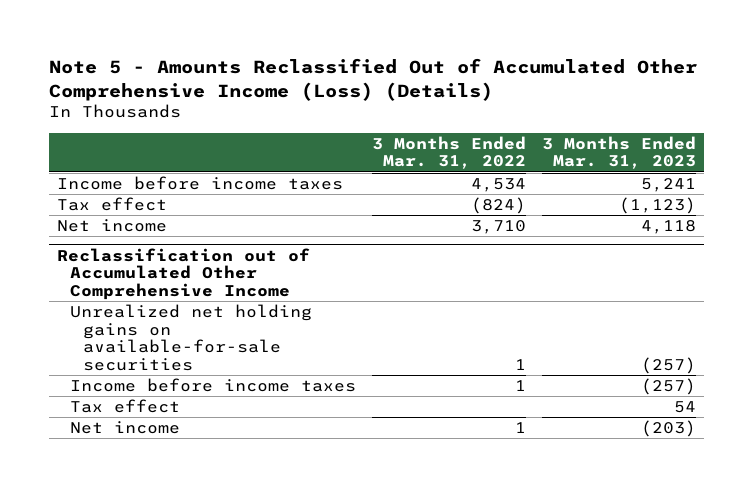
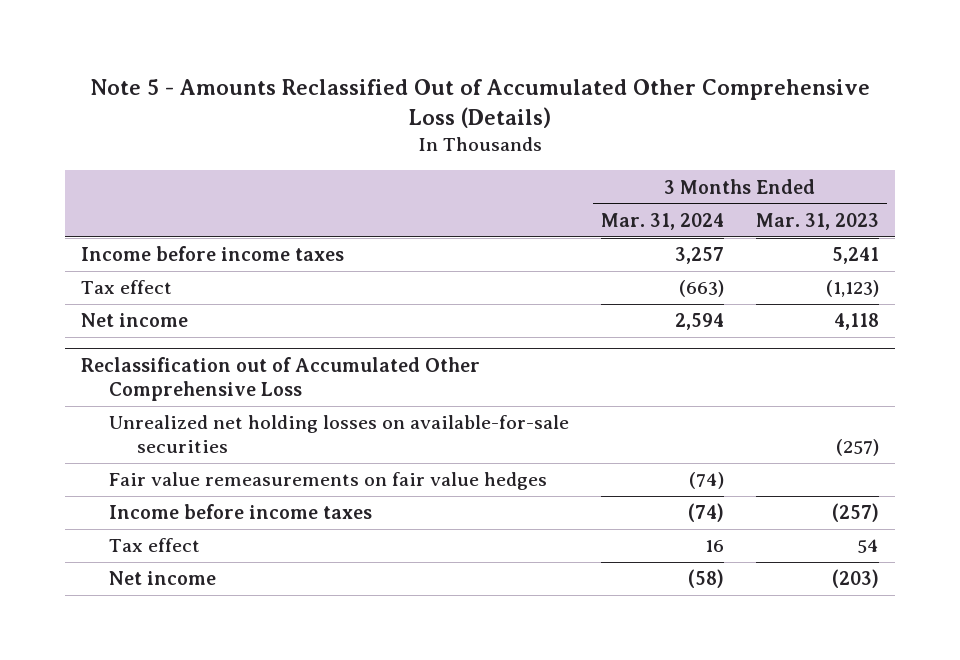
- Note 5 - Amounts Reclassified Out of Accumulated Other Comprehensive Income (Loss) (Details)
+ Note 5 - Amounts Reclassified Out of Accumulated Other Comprehensive Loss (Details)
- | 3 Months Ended Mar. 31, 2022 | 3 Months Ended Mar. 31, 2023
+ | 3 Months Ended Mar. 31, 2024 | 3 Months Ended Mar. 31, 2023
- Reclassification out of Accumulated Other Comprehensive Income
- Unrealized net holding gains on available-for-sale securities | 1 | (257)
+ Reclassification out of Accumulated Other Comprehensive Loss
+ Unrealized net holding losses on available-for-sale securities | | (257)
+ Fair value remeasurements on fair value hedges | (74) |

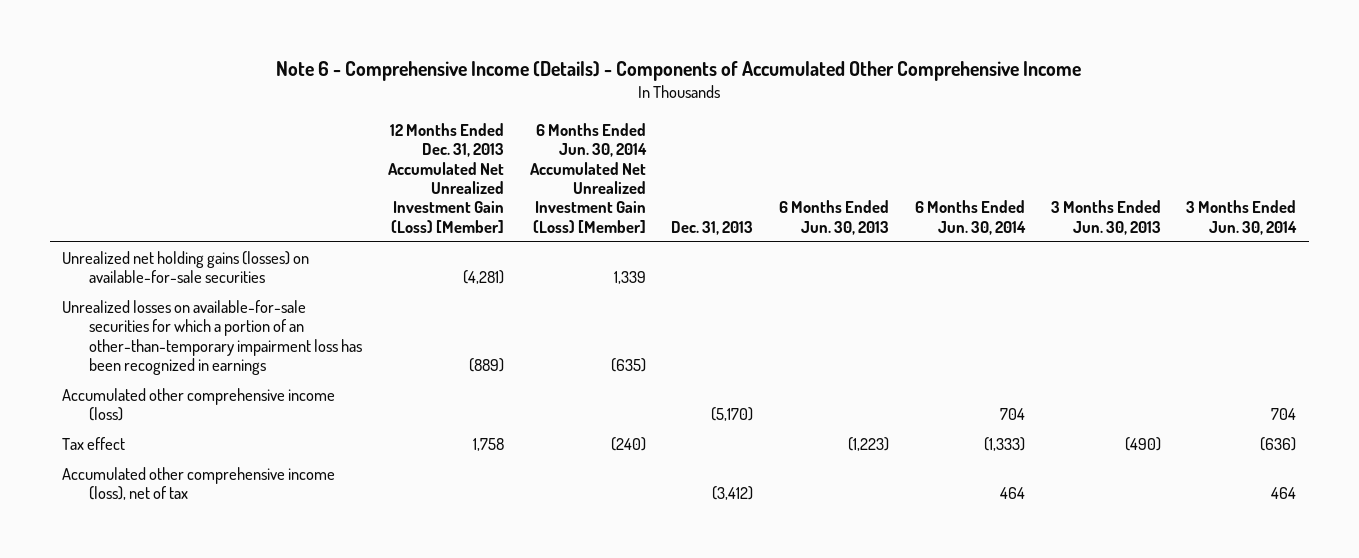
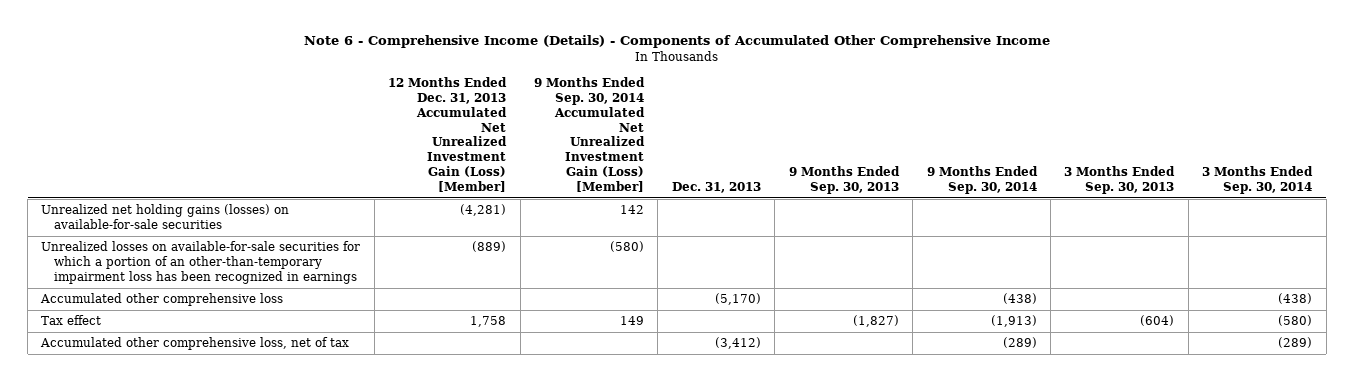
- | 12 Months Ended Dec. 31, 2013 Accumulated Net Unrealized Investment Gain (Loss) [Member] | 6 Months Ended Jun. 30, 2014 Accumulated Net Unrealized Investment Gain (Loss) [Member] | Dec. 31, 2013 | 6 Months Ended Jun. 30, 2013 | 6 Months Ended Jun. 30, 2014 | 3 Months Ended Jun. 30, 2013 | 3 Months Ended Jun. 30, 2014
+ | 12 Months Ended Dec. 31, 2013 Accumulated Net Unrealized Investment Gain (Loss) [Member] | 9 Months Ended Sep. 30, 2014 Accumulated Net Unrealized Investment Gain (Loss) [Member] | Dec. 31, 2013 | 9 Months Ended Sep. 30, 2013 | 9 Months Ended Sep. 30, 2014 | 3 Months Ended Sep. 30, 2013 | 3 Months Ended Sep. 30, 2014
- Accumulated other comprehensive income (loss) | | | (5,170) | | 704 | | 704
+ Accumulated other comprehensive loss | | | (5,170) | | (438) | | (438)
- Accumulated other comprehensive income (loss), net of tax | | | (3,412) | | 464 | | 464
+ Accumulated other comprehensive loss, net of tax | | | (3,412) | | (289) | | (289)

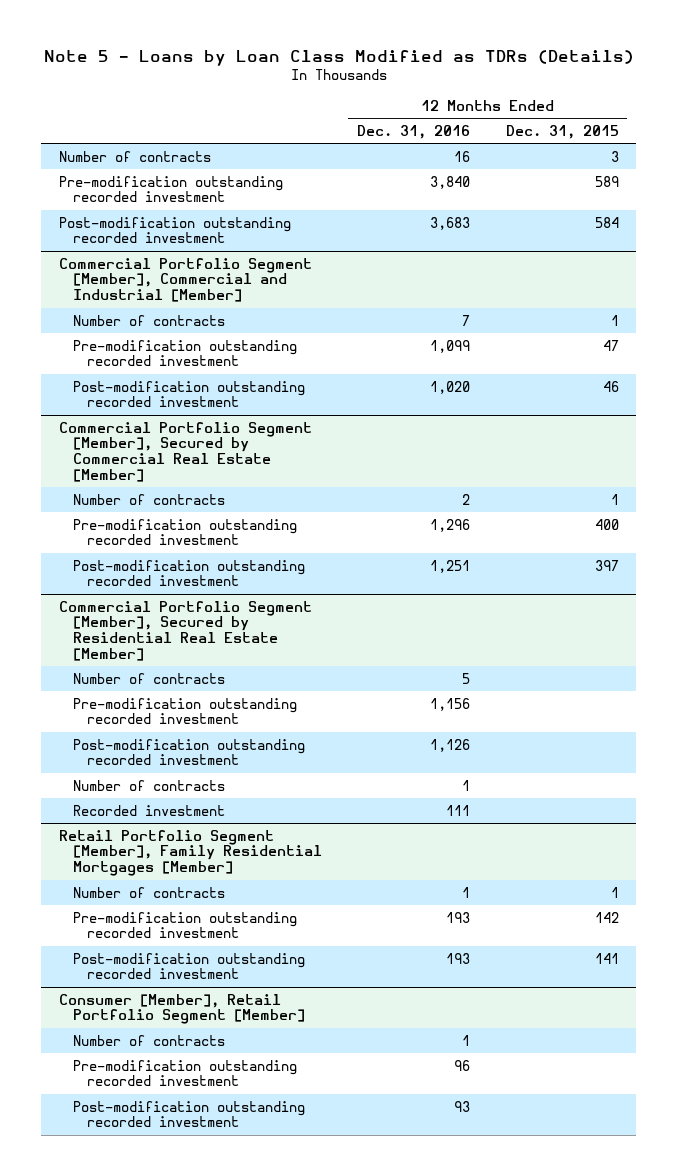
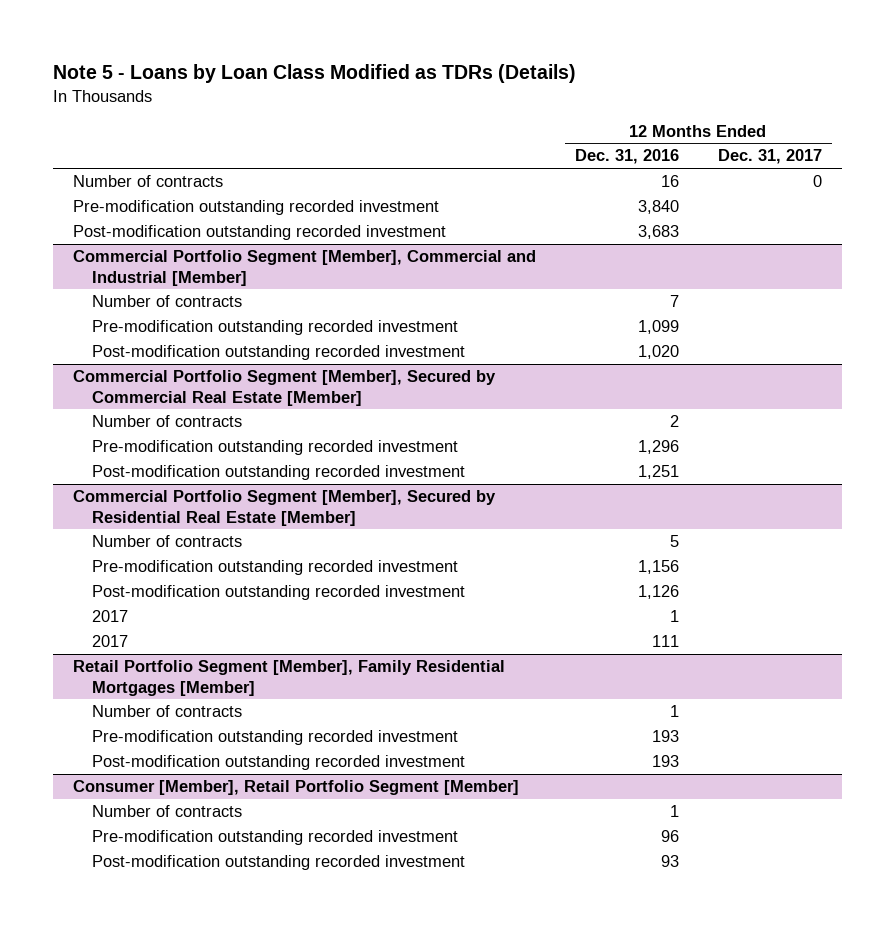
- | 12 Months Ended Dec. 31, 2016 | 12 Months Ended Dec. 31, 2015
+ | 12 Months Ended Dec. 31, 2016 | 12 Months Ended Dec. 31, 2017
@ Commercial Portfolio Segment [Member], Secured by Residential Real Estate [Member]
- Number of contracts | 1 |
- Recorded investment | 111 |
+ 2017 | 1 |
+ 2017 | 111 |

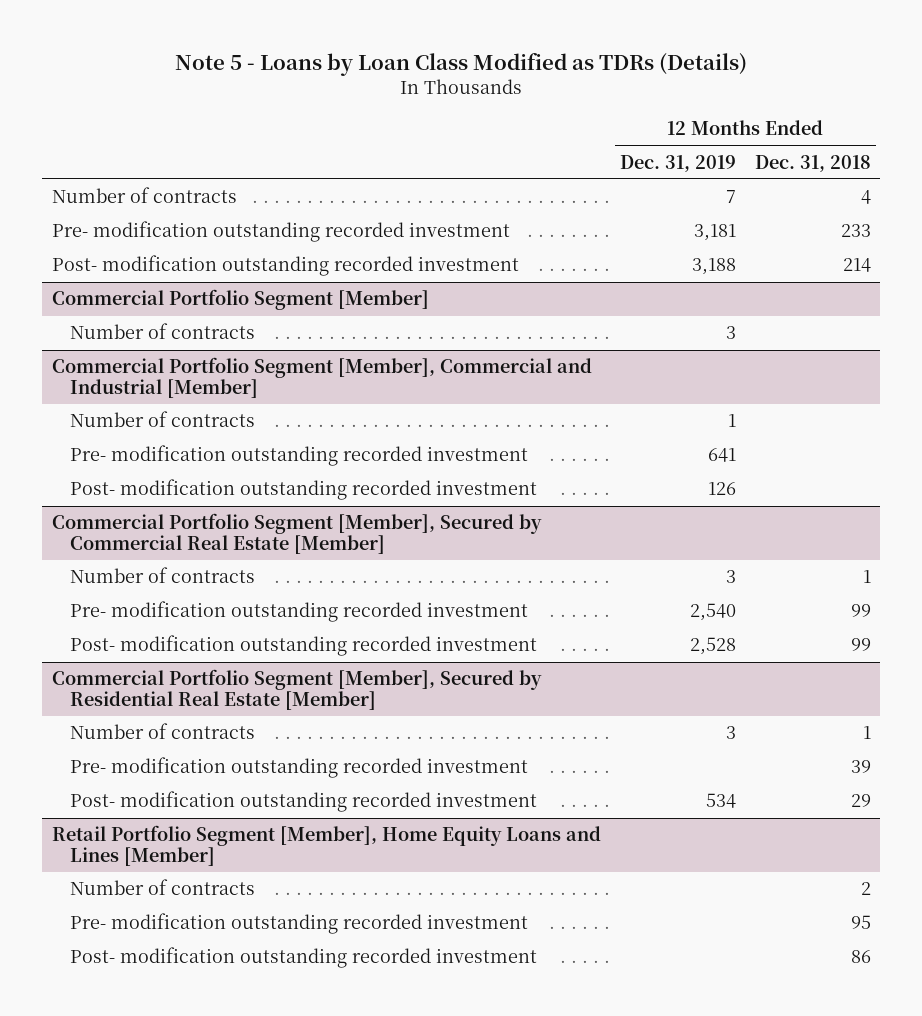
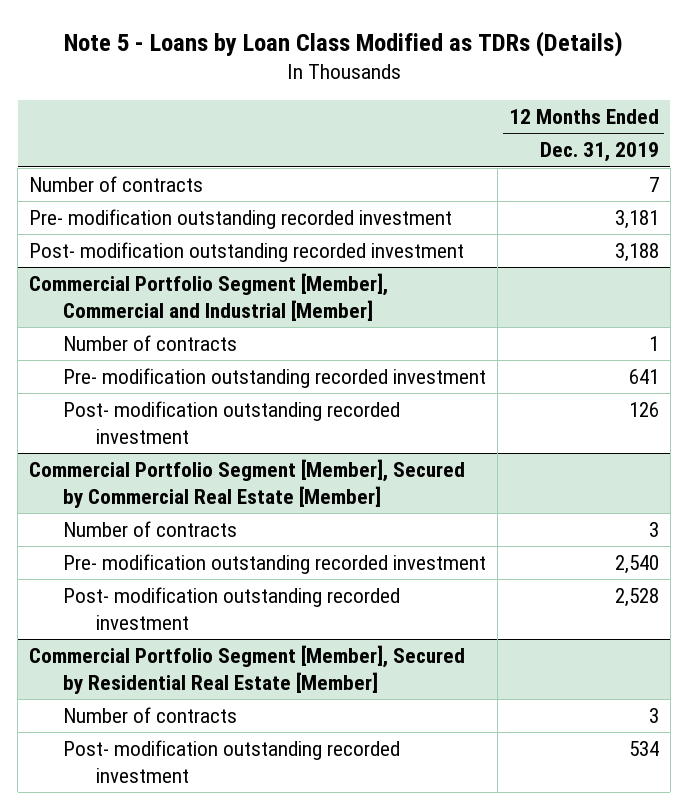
- | 12 Months Ended Dec. 31, 2019 | 12 Months Ended Dec. 31, 2018
+ | 12 Months Ended Dec. 31, 2019
- Commercial Portfolio Segment [Member]
- Number of contracts | 3 |
@ Commercial Portfolio Segment [Member], Secured by Residential Real Estate [Member]
- Pre- modification outstanding recorded investment | | 39
- Retail Portfolio Segment [Member], Home Equity Loans and Lines [Member]
- Number of contracts | | 2
- Pre- modification outstanding recorded investment | | 95
- Post- modification outstanding recorded investment | | 86

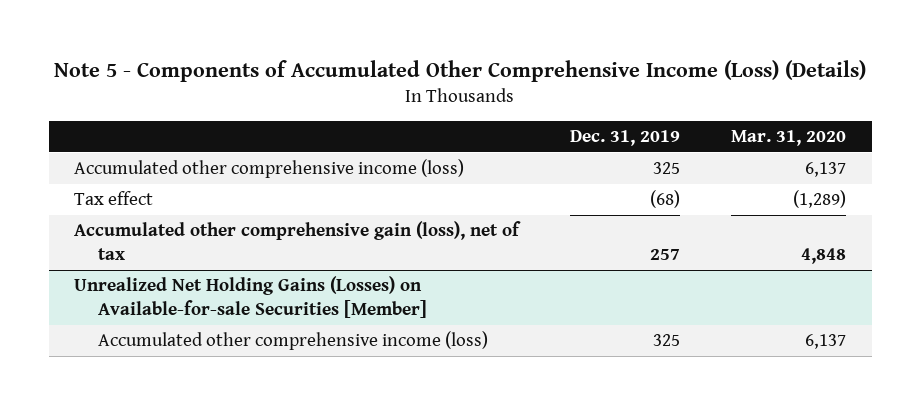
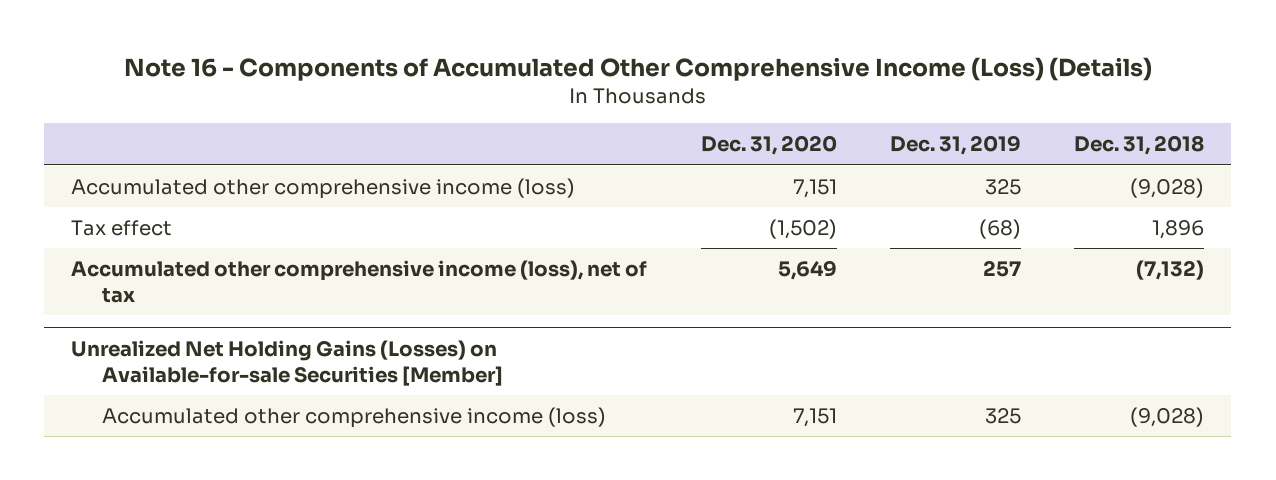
- Note 5 - Components of Accumulated Other Comprehensive Income (Loss) (Details)
+ Note 16 - Components of Accumulated Other Comprehensive Income (Loss) (Details)
- | Dec. 31, 2019 | Mar. 31, 2020
+ | Dec. 31, 2020 | Dec. 31, 2019 | Dec. 31, 2018
- Accumulated other comprehensive gain (loss), net of tax | 257 | 4,848
+ Accumulated other comprehensive income (loss), net of tax | 5,649 | 257 | (7,132)

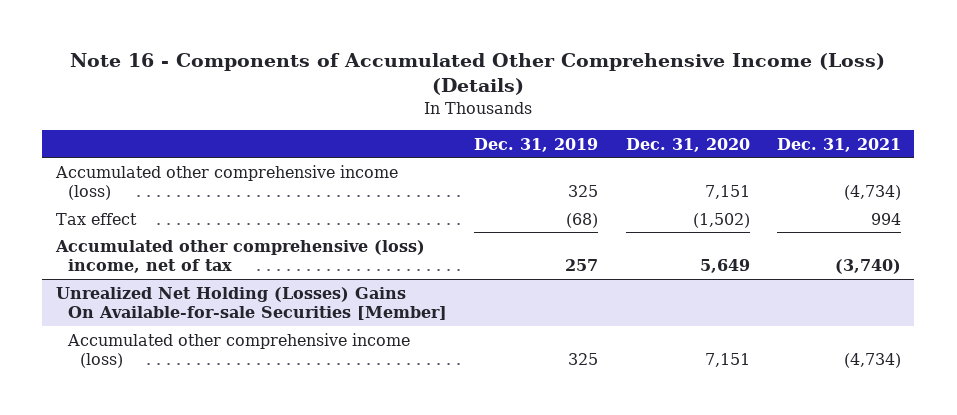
- | Dec. 31, 2020 | Dec. 31, 2019 | Dec. 31, 2018
+ | Dec. 31, 2019 | Dec. 31, 2020 | Dec. 31, 2021
- Accumulated other comprehensive income (loss), net of tax | 5,649 | 257 | (7,132)
- Unrealized Net Holding Gains (Losses) on Available-for-sale Securities [Member]
+ Accumulated other comprehensive (loss) income, net of tax | 257 | 5,649 | (3,740)
+ Unrealized Net Holding (Losses) Gains On Available-for-sale Securities [Member]

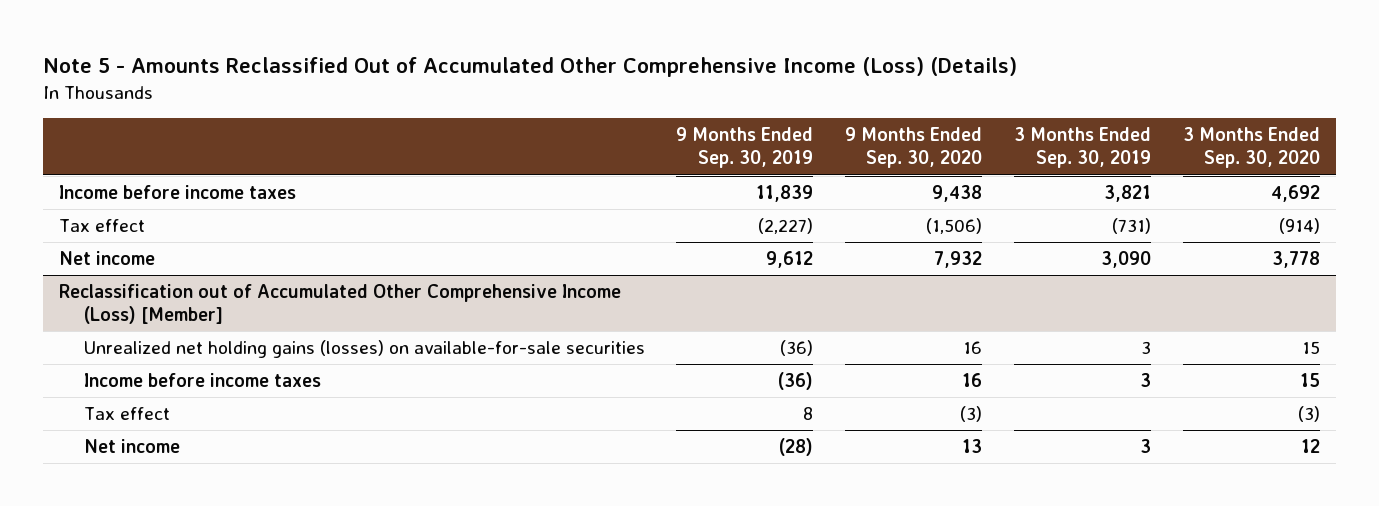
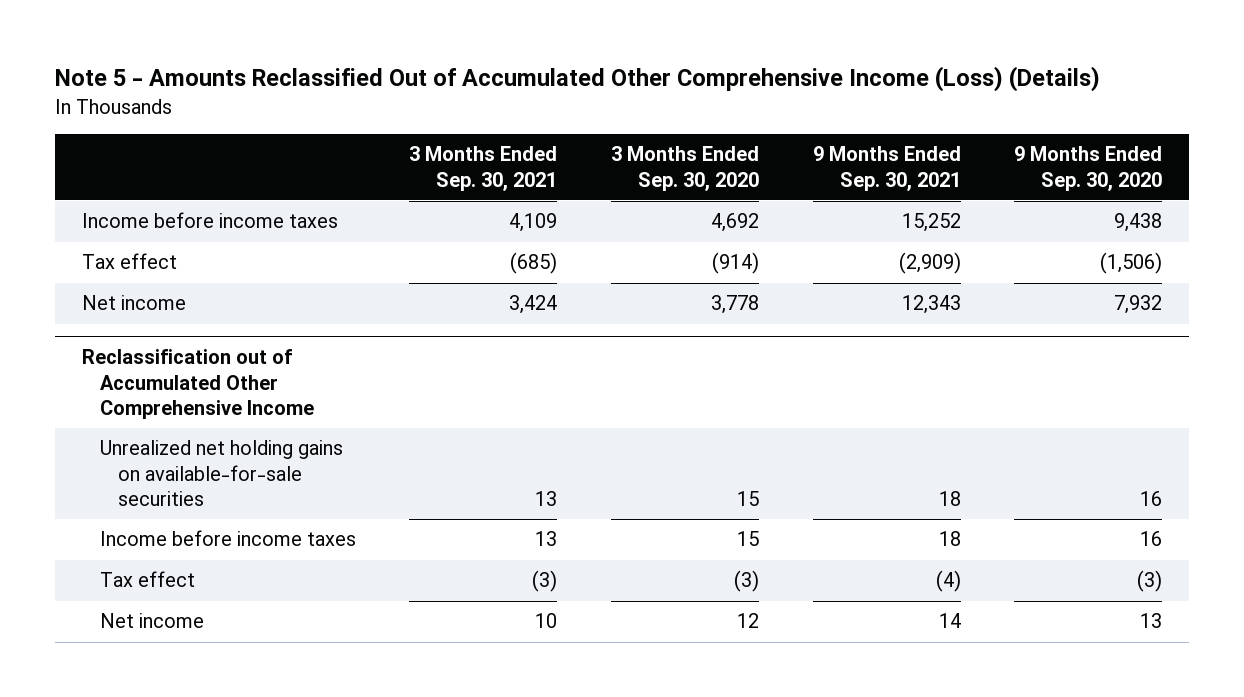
- | 9 Months Ended Sep. 30, 2019 | 9 Months Ended Sep. 30, 2020 | 3 Months Ended Sep. 30, 2019 | 3 Months Ended Sep. 30, 2020
+ | 3 Months Ended Sep. 30, 2021 | 3 Months Ended Sep. 30, 2020 | 9 Months Ended Sep. 30, 2021 | 9 Months Ended Sep. 30, 2020
- Reclassification out of Accumulated Other Comprehensive Income (Loss) [Member]
- Unrealized net holding gains (losses) on available-for-sale securities | (36) | 16 | 3 | 15
+ Reclassification out of Accumulated Other Comprehensive Income
+ Unrealized net holding gains on available-for-sale securities | 13 | 15 | 18 | 16

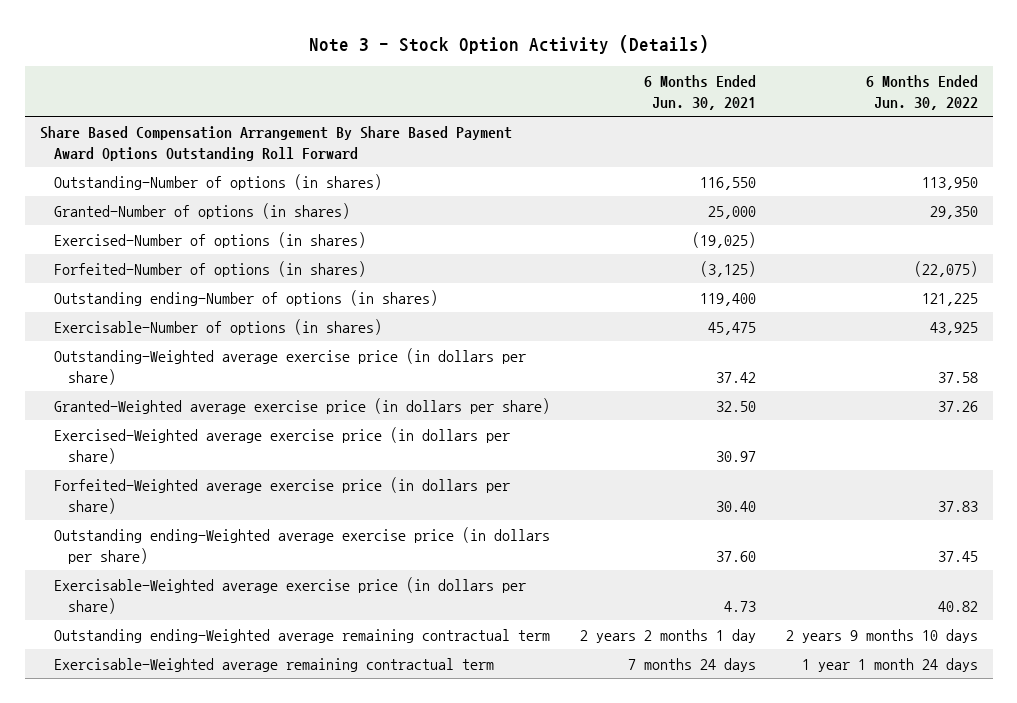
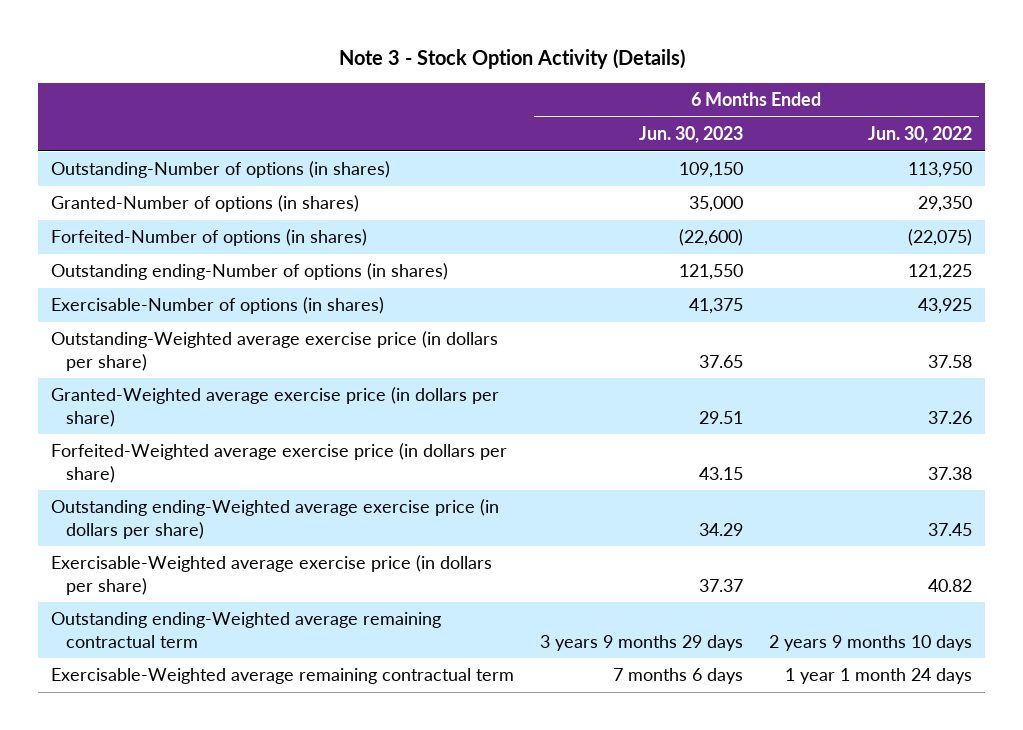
- | 6 Months Ended Jun. 30, 2021 | 6 Months Ended Jun. 30, 2022
+ | 6 Months Ended Jun. 30, 2023 | 6 Months Ended Jun. 30, 2022
- Share Based Compensation Arrangement By Share Based Payment Award Options Outstanding Roll Forward
- Exercised-Number of options (in shares) | (19,025) |
- Exercised-Weighted average exercise price (in dollars per share) | 30.97 |
- Forfeited-Weighted average exercise price (in dollars per share) | 30.40 | 37.83
+ Forfeited-Weighted average exercise price (in dollars per share) | 43.15 | 37.38

